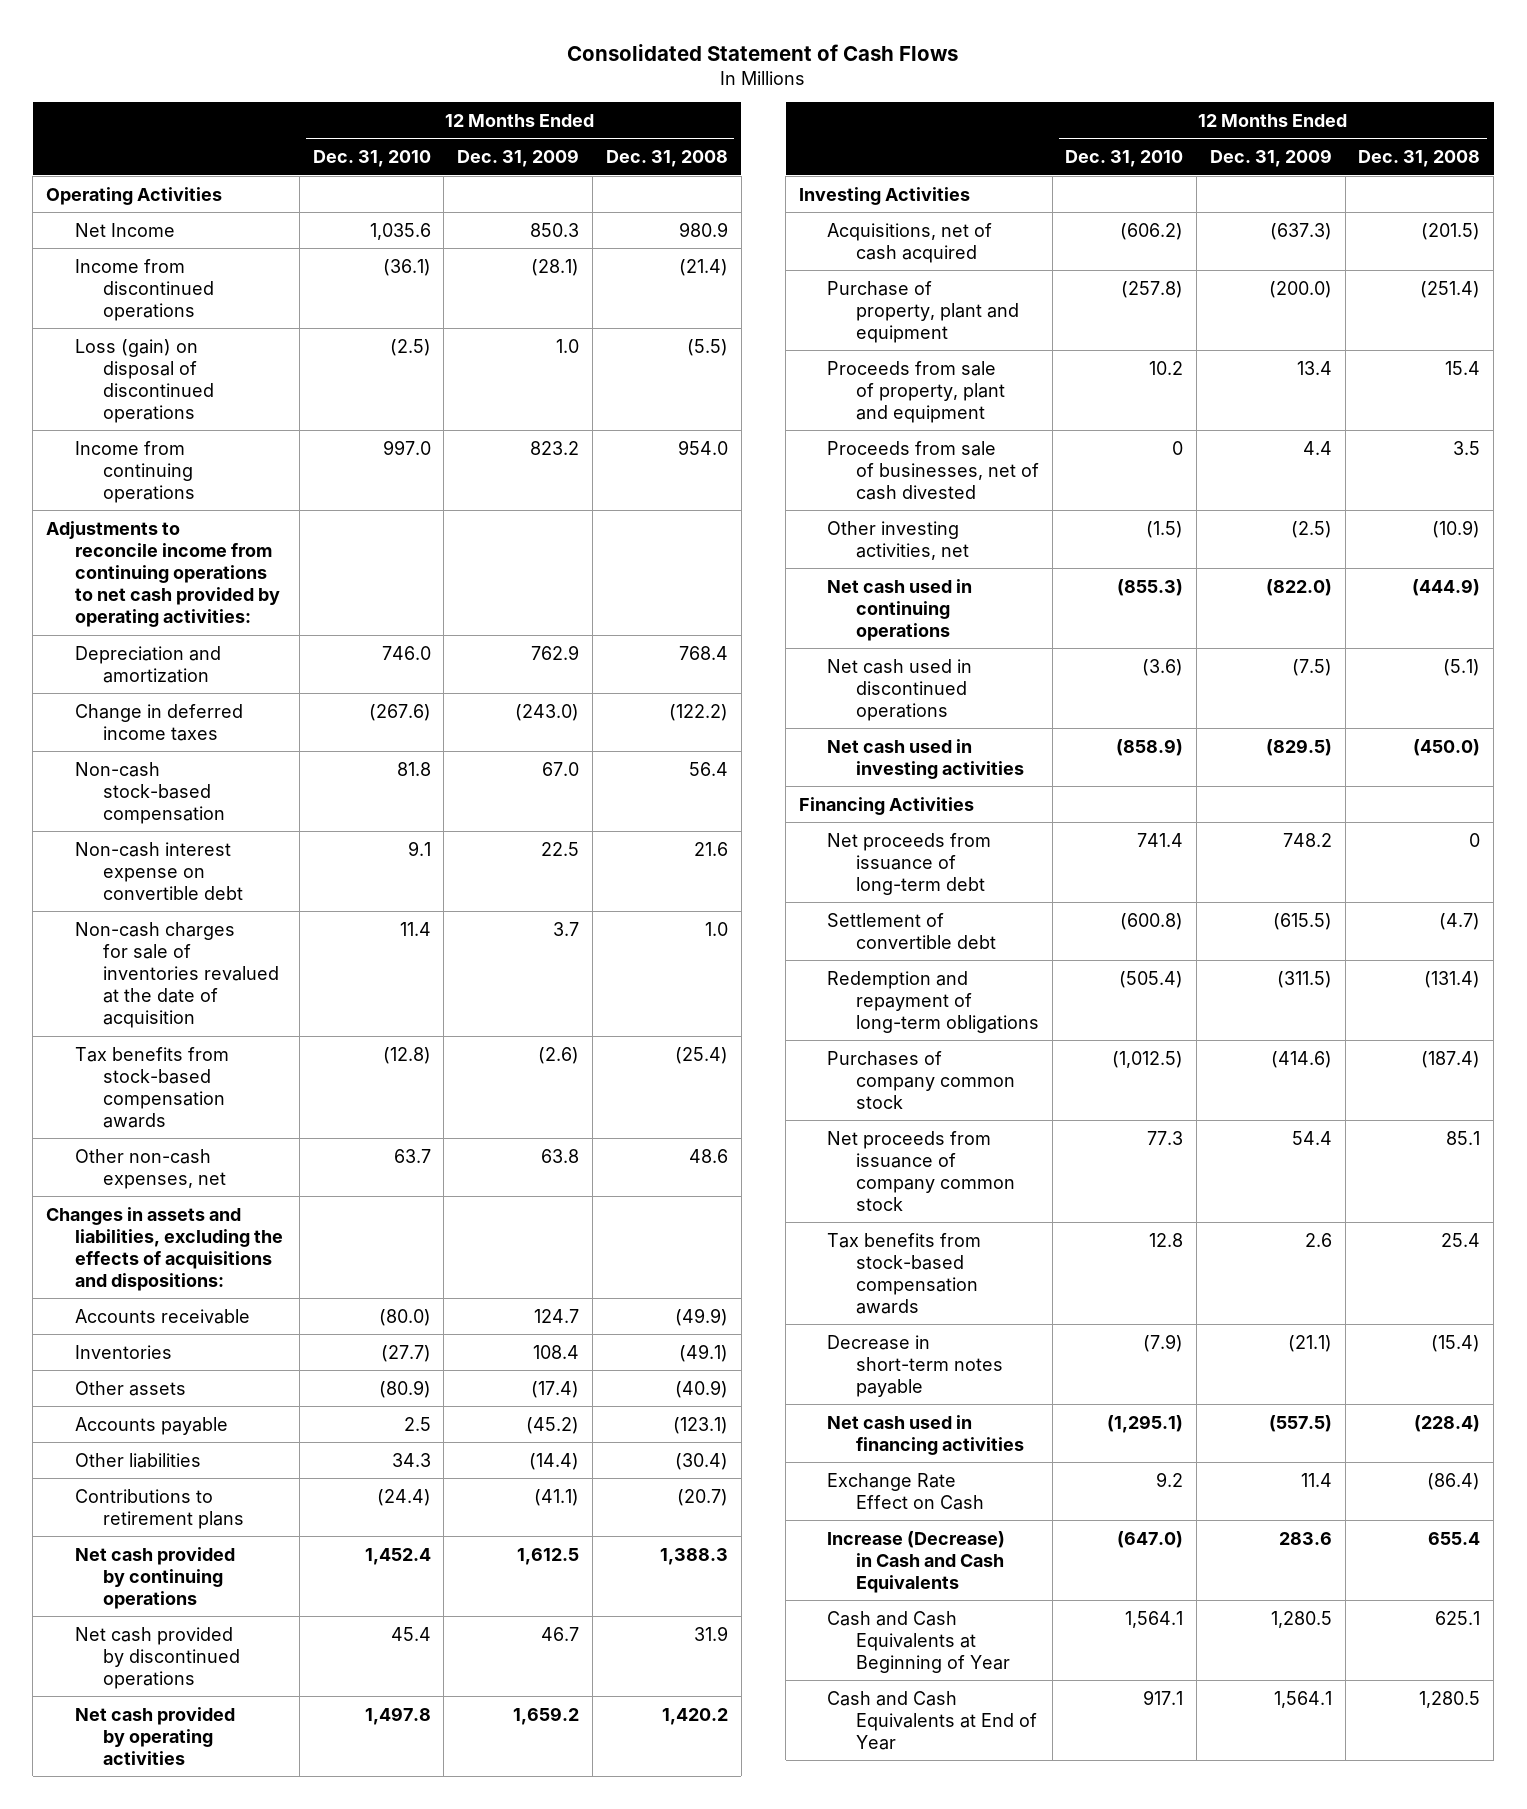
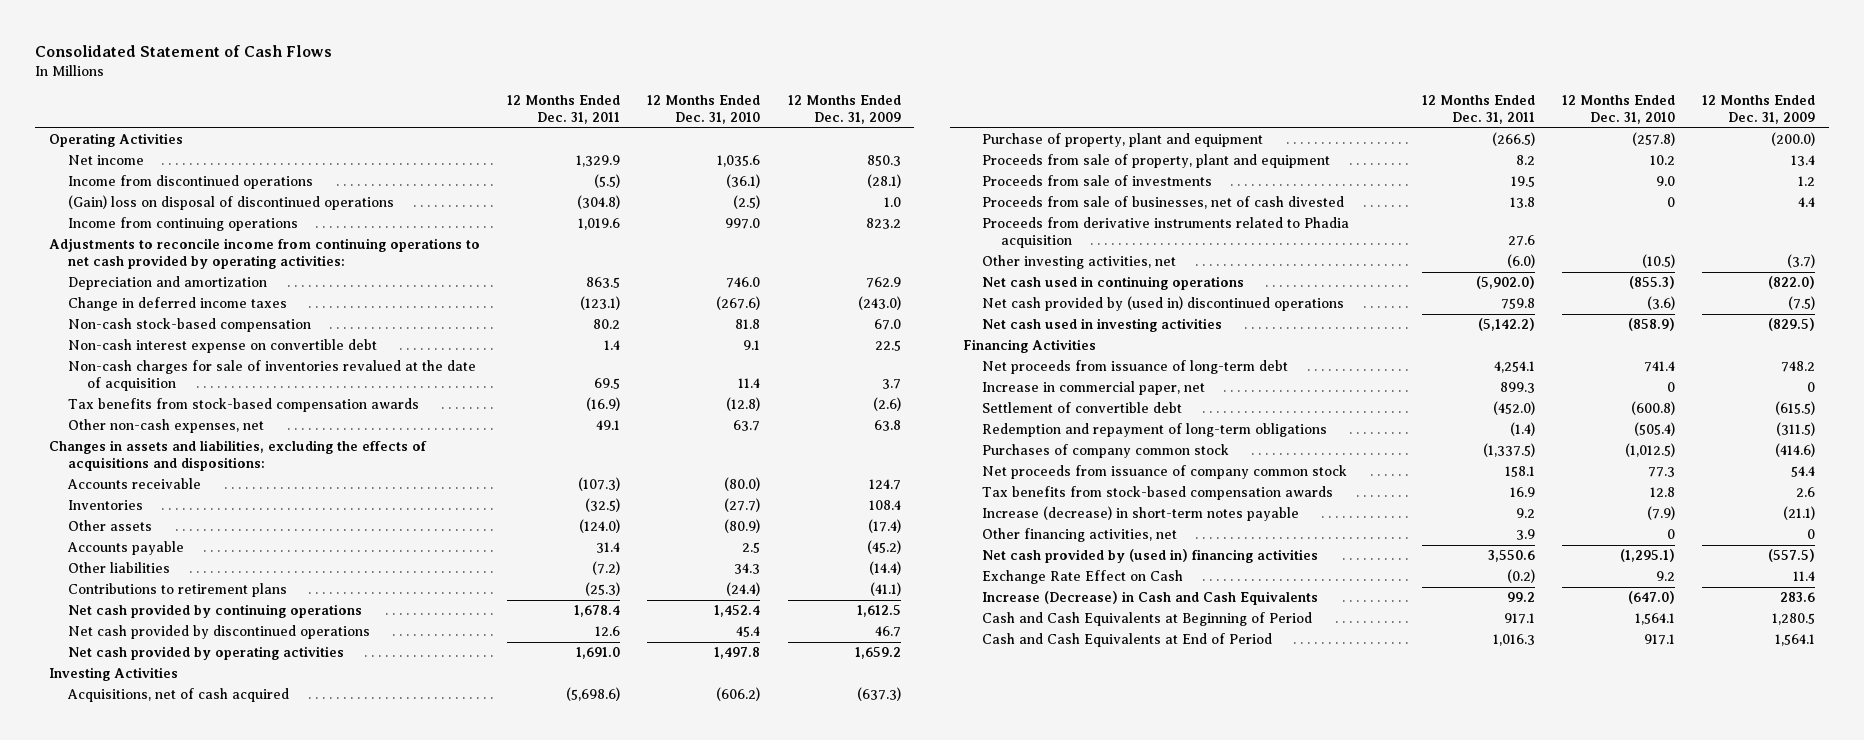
- | 12 Months Ended Dec. 31, 2010 | 12 Months Ended Dec. 31, 2009 | 12 Months Ended Dec. 31, 2008
+ | 12 Months Ended Dec. 31, 2011 | 12 Months Ended Dec. 31, 2010 | 12 Months Ended Dec. 31, 2009
- Net Income | 1,035.6 | 850.3 | 980.9
+ Net income | 1,329.9 | 1,035.6 | 850.3
- Loss (gain) on disposal of discontinued operations | (2.5) | 1.0 | (5.5)
+ (Gain) loss on disposal of discontinued operations | (304.8) | (2.5) | 1.0
+ Proceeds from sale of investments | 19.5 | 9.0 | 1.2
- Other investing activities, net | (1.5) | (2.5) | (10.9)
+ Proceeds from derivative instruments related to Phadia acquisition | 27.6 | |
+ Other investing activities, net | (6.0) | (10.5) | (3.7)
- Net cash used in discontinued operations | (3.6) | (7.5) | (5.1)
+ Net cash provided by (used in) discontinued operations | 759.8 | (3.6) | (7.5)
+ Increase in commercial paper, net | 899.3 | 0 | 0
- Decrease in short-term notes payable | (7.9) | (21.1) | (15.4)
- Net cash used in financing activities | (1,295.1) | (557.5) | (228.4)
+ Increase (decrease) in short-term notes payable | 9.2 | (7.9) | (21.1)
+ Other financing activities, net | 3.9 | 0 | 0
+ Net cash provided by (used in) financing activities | 3,550.6 | (1,295.1) | (557.5)
- Cash and Cash Equivalents at Beginning of Year | 1,564.1 | 1,280.5 | 625.1
- Cash and Cash Equivalents at End of Year | 917.1 | 1,564.1 | 1,280.5
+ Cash and Cash Equivalents at Beginning of Period | 917.1 | 1,564.1 | 1,280.5
+ Cash and Cash Equivalents at End of Period | 1,016.3 | 917.1 | 1,564.1

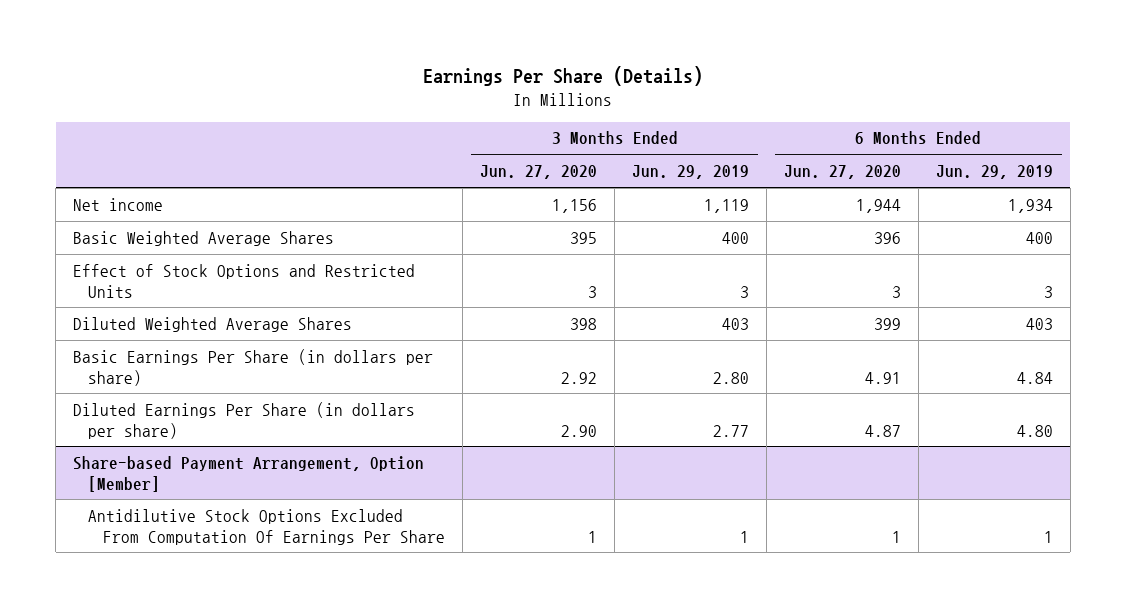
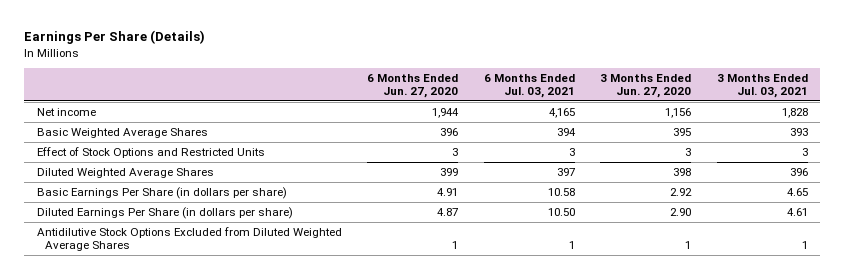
- | 3 Months Ended Jun. 27, 2020 | 3 Months Ended Jun. 29, 2019 | 6 Months Ended Jun. 27, 2020 | 6 Months Ended Jun. 29, 2019
+ | 6 Months Ended Jun. 27, 2020 | 6 Months Ended Jul. 03, 2021 | 3 Months Ended Jun. 27, 2020 | 3 Months Ended Jul. 03, 2021
- Share-based Payment Arrangement, Option [Member]
- Antidilutive Stock Options Excluded From Computation Of Earnings Per Share | 1 | 1 | 1 | 1
+ Antidilutive Stock Options Excluded from Diluted Weighted Average Shares | 1 | 1 | 1 | 1

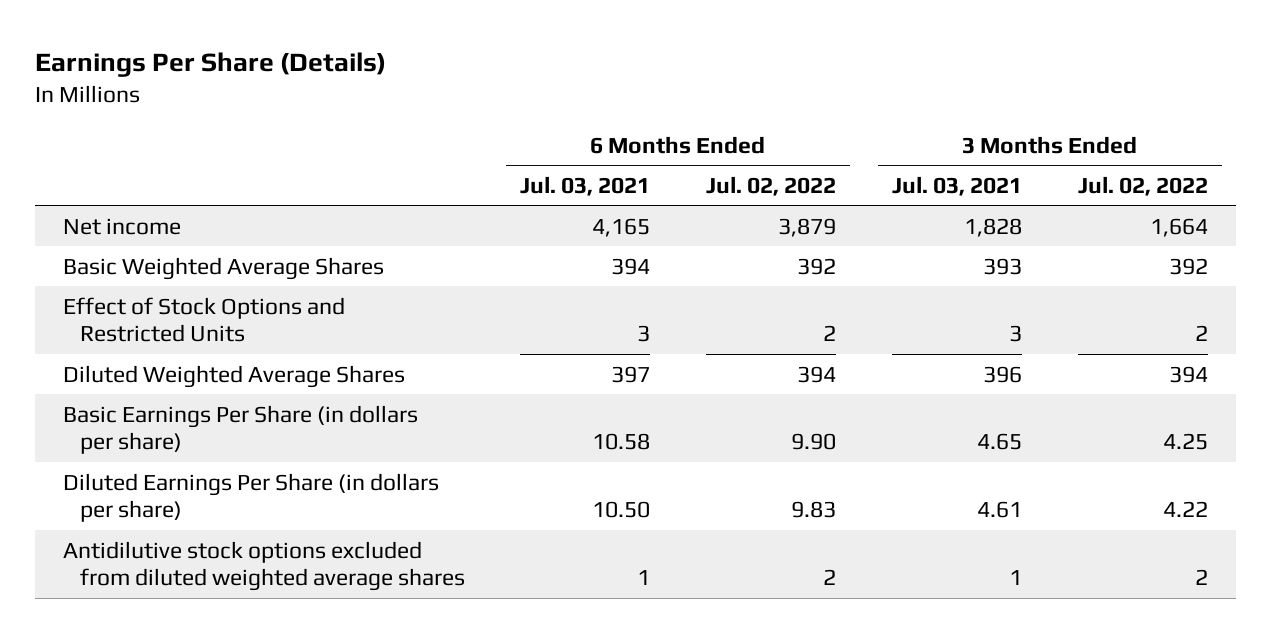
- | 6 Months Ended Jun. 27, 2020 | 6 Months Ended Jul. 03, 2021 | 3 Months Ended Jun. 27, 2020 | 3 Months Ended Jul. 03, 2021
+ | 6 Months Ended Jul. 03, 2021 | 6 Months Ended Jul. 02, 2022 | 3 Months Ended Jul. 03, 2021 | 3 Months Ended Jul. 02, 2022
- Antidilutive Stock Options Excluded from Diluted Weighted Average Shares | 1 | 1 | 1 | 1
+ Antidilutive stock options excluded from diluted weighted average shares | 1 | 2 | 1 | 2

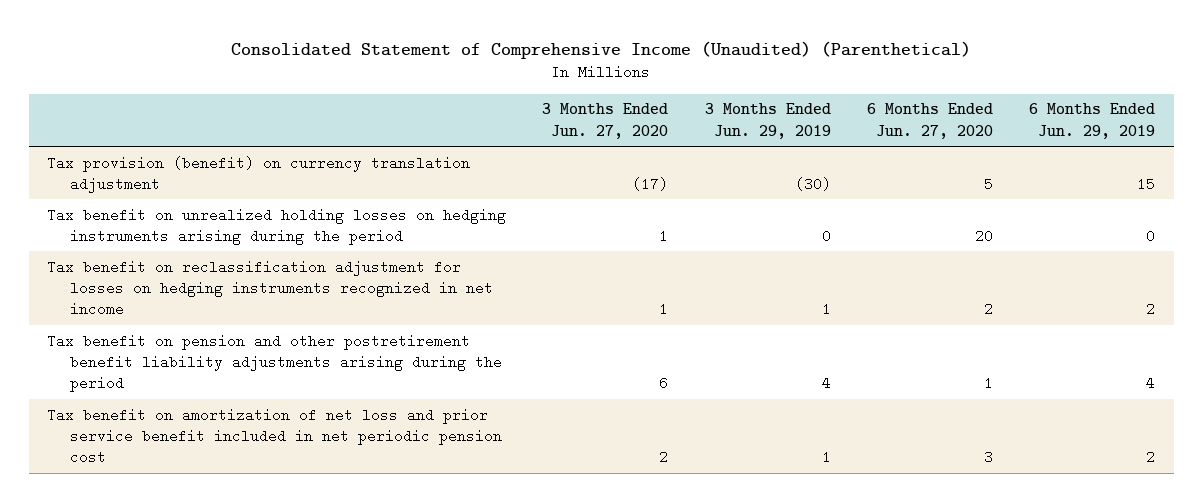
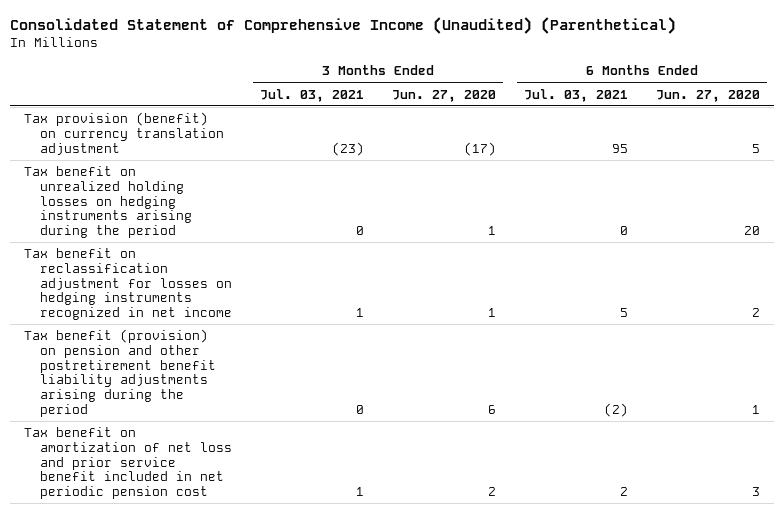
- | 3 Months Ended Jun. 27, 2020 | 3 Months Ended Jun. 29, 2019 | 6 Months Ended Jun. 27, 2020 | 6 Months Ended Jun. 29, 2019
+ | 3 Months Ended Jul. 03, 2021 | 3 Months Ended Jun. 27, 2020 | 6 Months Ended Jul. 03, 2021 | 6 Months Ended Jun. 27, 2020
- Tax benefit on pension and other postretirement benefit liability adjustments arising during the period | 6 | 4 | 1 | 4
+ Tax benefit (provision) on pension and other postretirement benefit liability adjustments arising during the period | 0 | 6 | (2) | 1

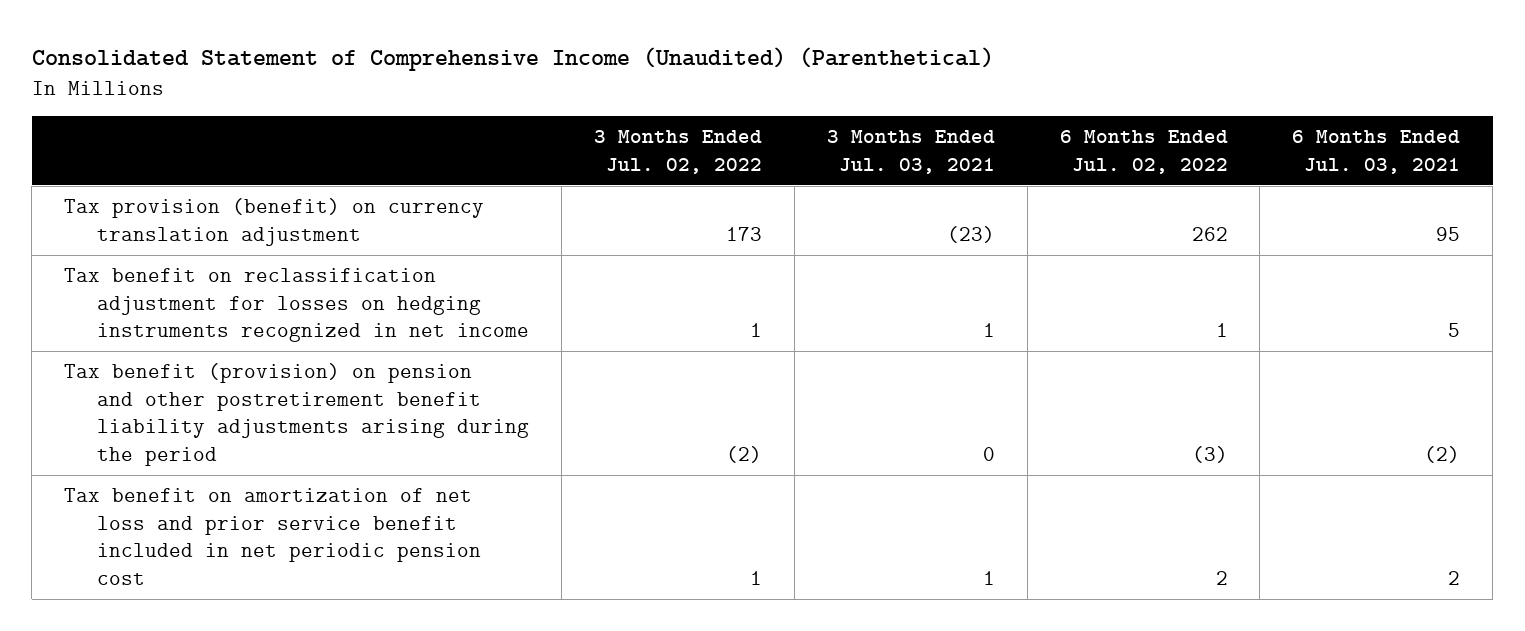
- | 3 Months Ended Jul. 03, 2021 | 3 Months Ended Jun. 27, 2020 | 6 Months Ended Jul. 03, 2021 | 6 Months Ended Jun. 27, 2020
+ | 3 Months Ended Jul. 02, 2022 | 3 Months Ended Jul. 03, 2021 | 6 Months Ended Jul. 02, 2022 | 6 Months Ended Jul. 03, 2021
- Tax benefit on unrealized holding losses on hedging instruments arising during the period | 0 | 1 | 0 | 20

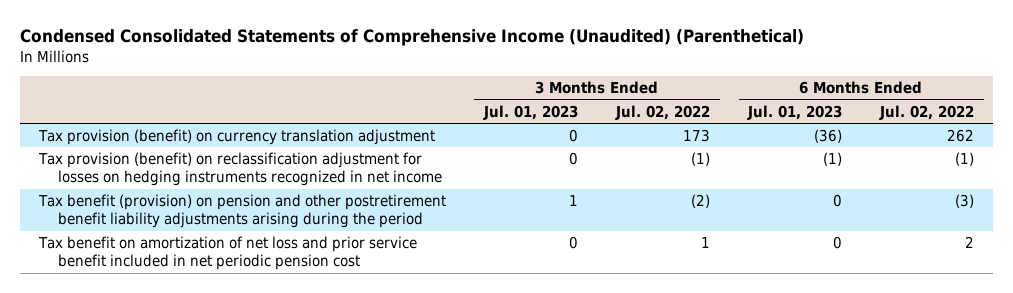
- Consolidated Statement of Comprehensive Income (Unaudited) (Parenthetical)
+ Condensed Consolidated Statements of Comprehensive Income (Unaudited) (Parenthetical)
- | 3 Months Ended Jul. 02, 2022 | 3 Months Ended Jul. 03, 2021 | 6 Months Ended Jul. 02, 2022 | 6 Months Ended Jul. 03, 2021
+ | 3 Months Ended Jul. 01, 2023 | 3 Months Ended Jul. 02, 2022 | 6 Months Ended Jul. 01, 2023 | 6 Months Ended Jul. 02, 2022
- Tax benefit on reclassification adjustment for losses on hedging instruments recognized in net income | 1 | 1 | 1 | 5
+ Tax provision (benefit) on reclassification adjustment for losses on hedging instruments recognized in net income | 0 | (1) | (1) | (1)

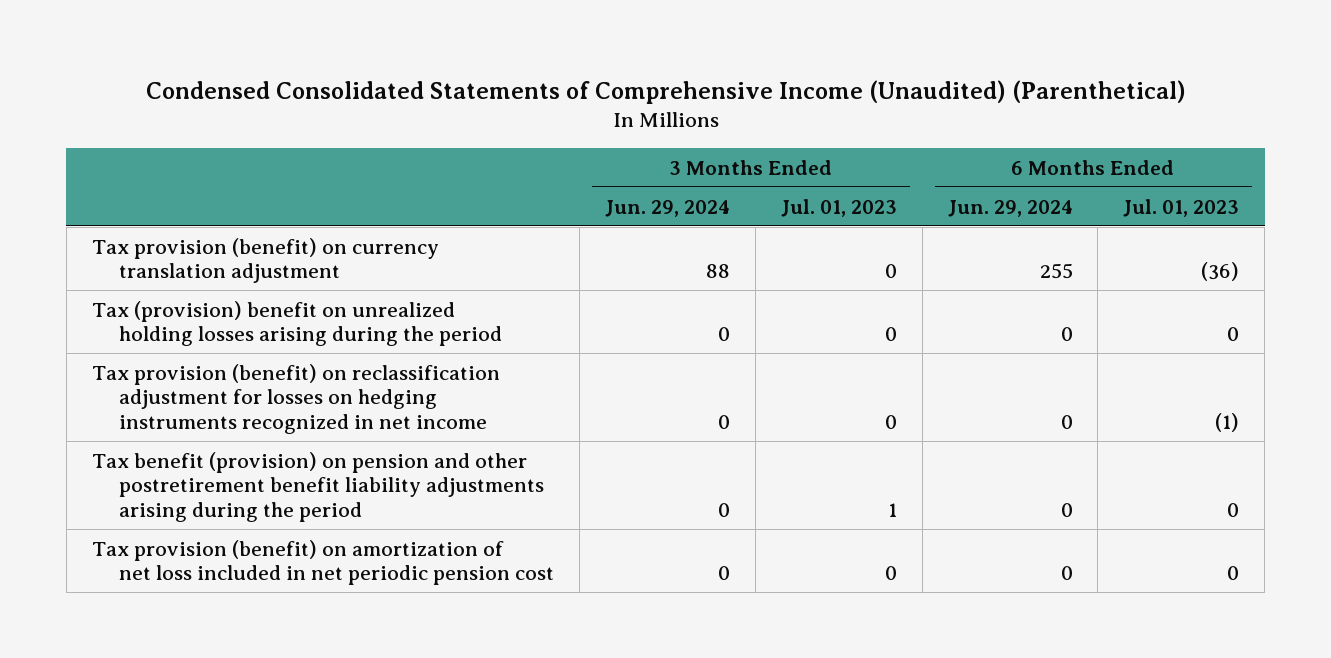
- | 3 Months Ended Jul. 01, 2023 | 3 Months Ended Jul. 02, 2022 | 6 Months Ended Jul. 01, 2023 | 6 Months Ended Jul. 02, 2022
+ | 3 Months Ended Jun. 29, 2024 | 3 Months Ended Jul. 01, 2023 | 6 Months Ended Jun. 29, 2024 | 6 Months Ended Jul. 01, 2023
+ Tax (provision) benefit on unrealized holding losses arising during the period | 0 | 0 | 0 | 0
- Tax benefit on amortization of net loss and prior service benefit included in net periodic pension cost | 0 | 1 | 0 | 2
+ Tax provision (benefit) on amortization of net loss included in net periodic pension cost | 0 | 0 | 0 | 0

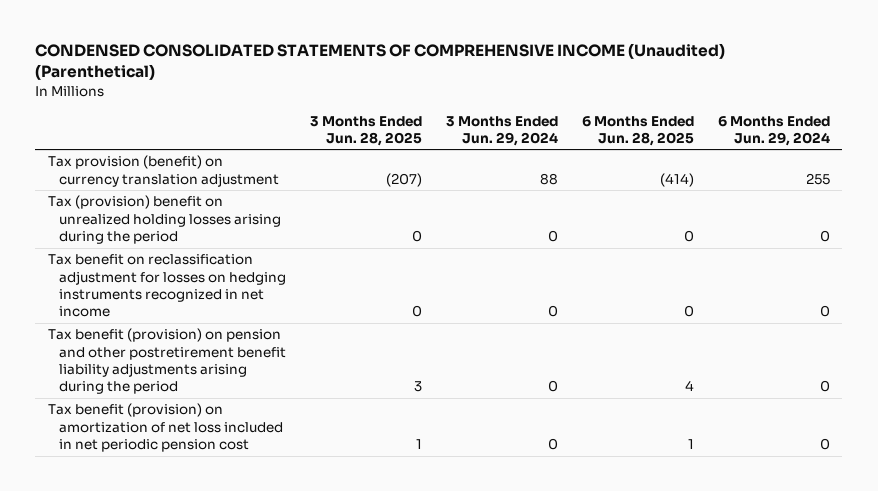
- Condensed Consolidated Statements of Comprehensive Income (Unaudited) (Parenthetical)
+ CONDENSED CONSOLIDATED STATEMENTS OF COMPREHENSIVE INCOME (Unaudited) (Parenthetical)
- | 3 Months Ended Jun. 29, 2024 | 3 Months Ended Jul. 01, 2023 | 6 Months Ended Jun. 29, 2024 | 6 Months Ended Jul. 01, 2023
+ | 3 Months Ended Jun. 28, 2025 | 3 Months Ended Jun. 29, 2024 | 6 Months Ended Jun. 28, 2025 | 6 Months Ended Jun. 29, 2024
- Tax provision (benefit) on reclassification adjustment for losses on hedging instruments recognized in net income | 0 | 0 | 0 | (1)
+ Tax benefit on reclassification adjustment for losses on hedging instruments recognized in net income | 0 | 0 | 0 | 0
- Tax provision (benefit) on amortization of net loss included in net periodic pension cost | 0 | 0 | 0 | 0
+ Tax benefit (provision) on amortization of net loss included in net periodic pension cost | 1 | 0 | 1 | 0

